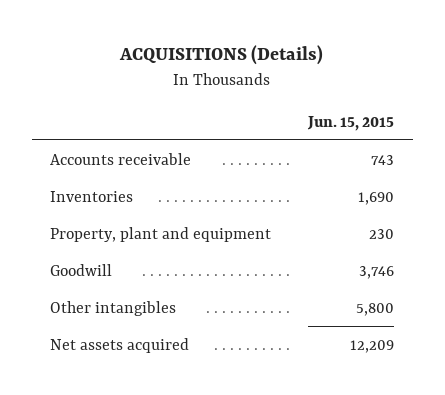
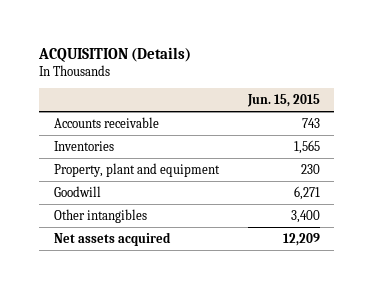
- ACQUISITIONS (Details)
+ ACQUISITION (Details)
- Inventories | 1,690
+ Inventories | 1,565
- Goodwill | 3,746
- Other intangibles | 5,800
+ Goodwill | 6,271
+ Other intangibles | 3,400

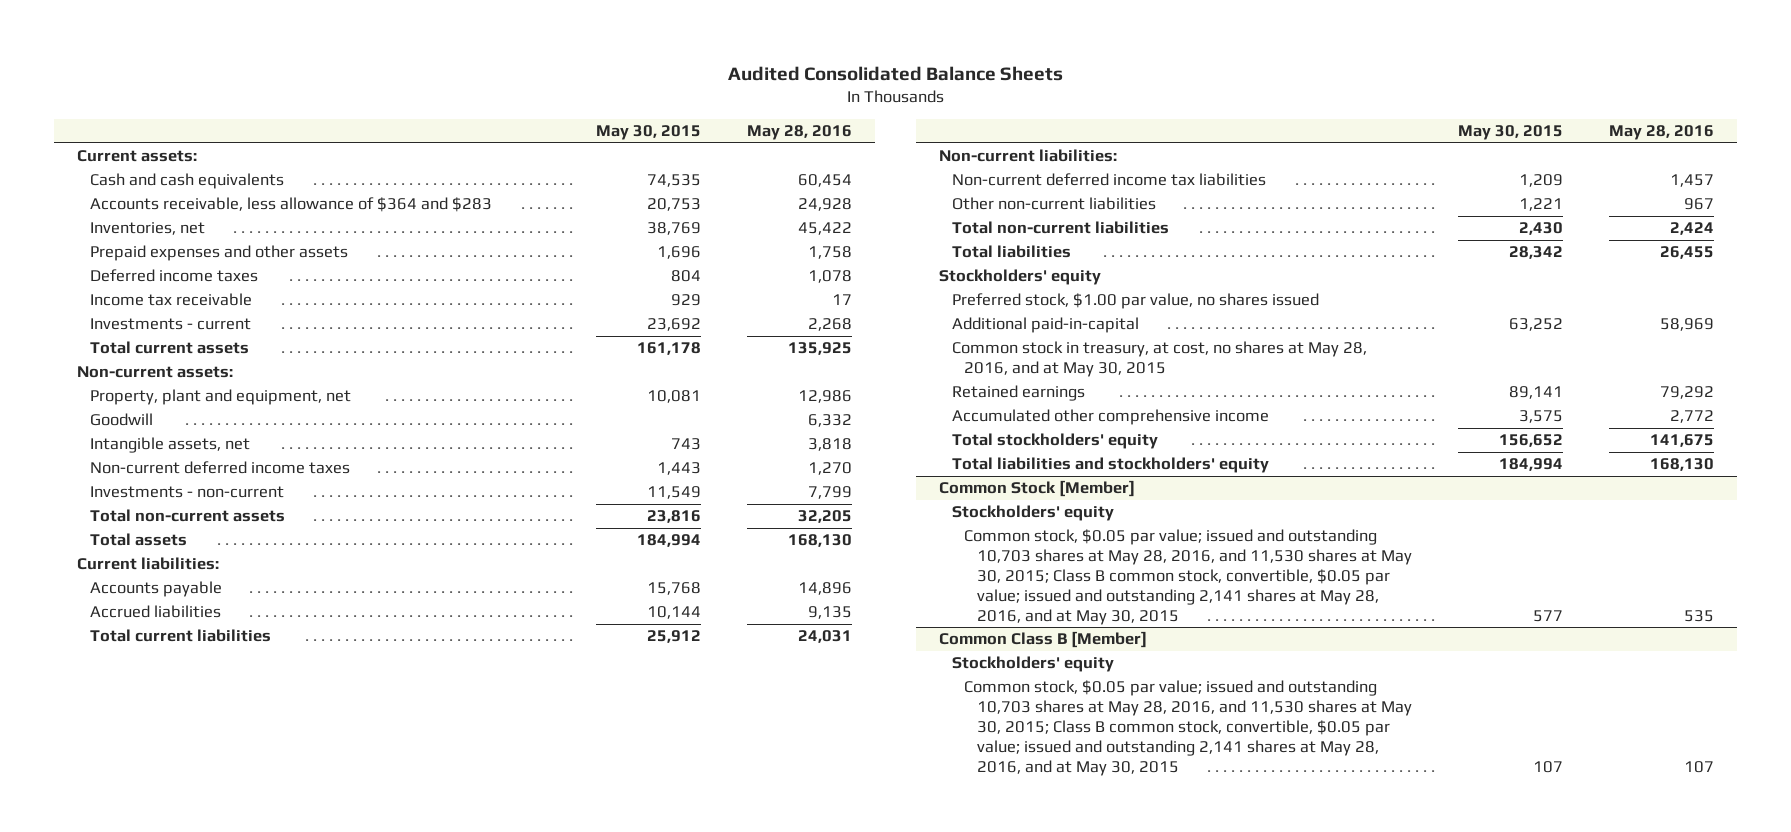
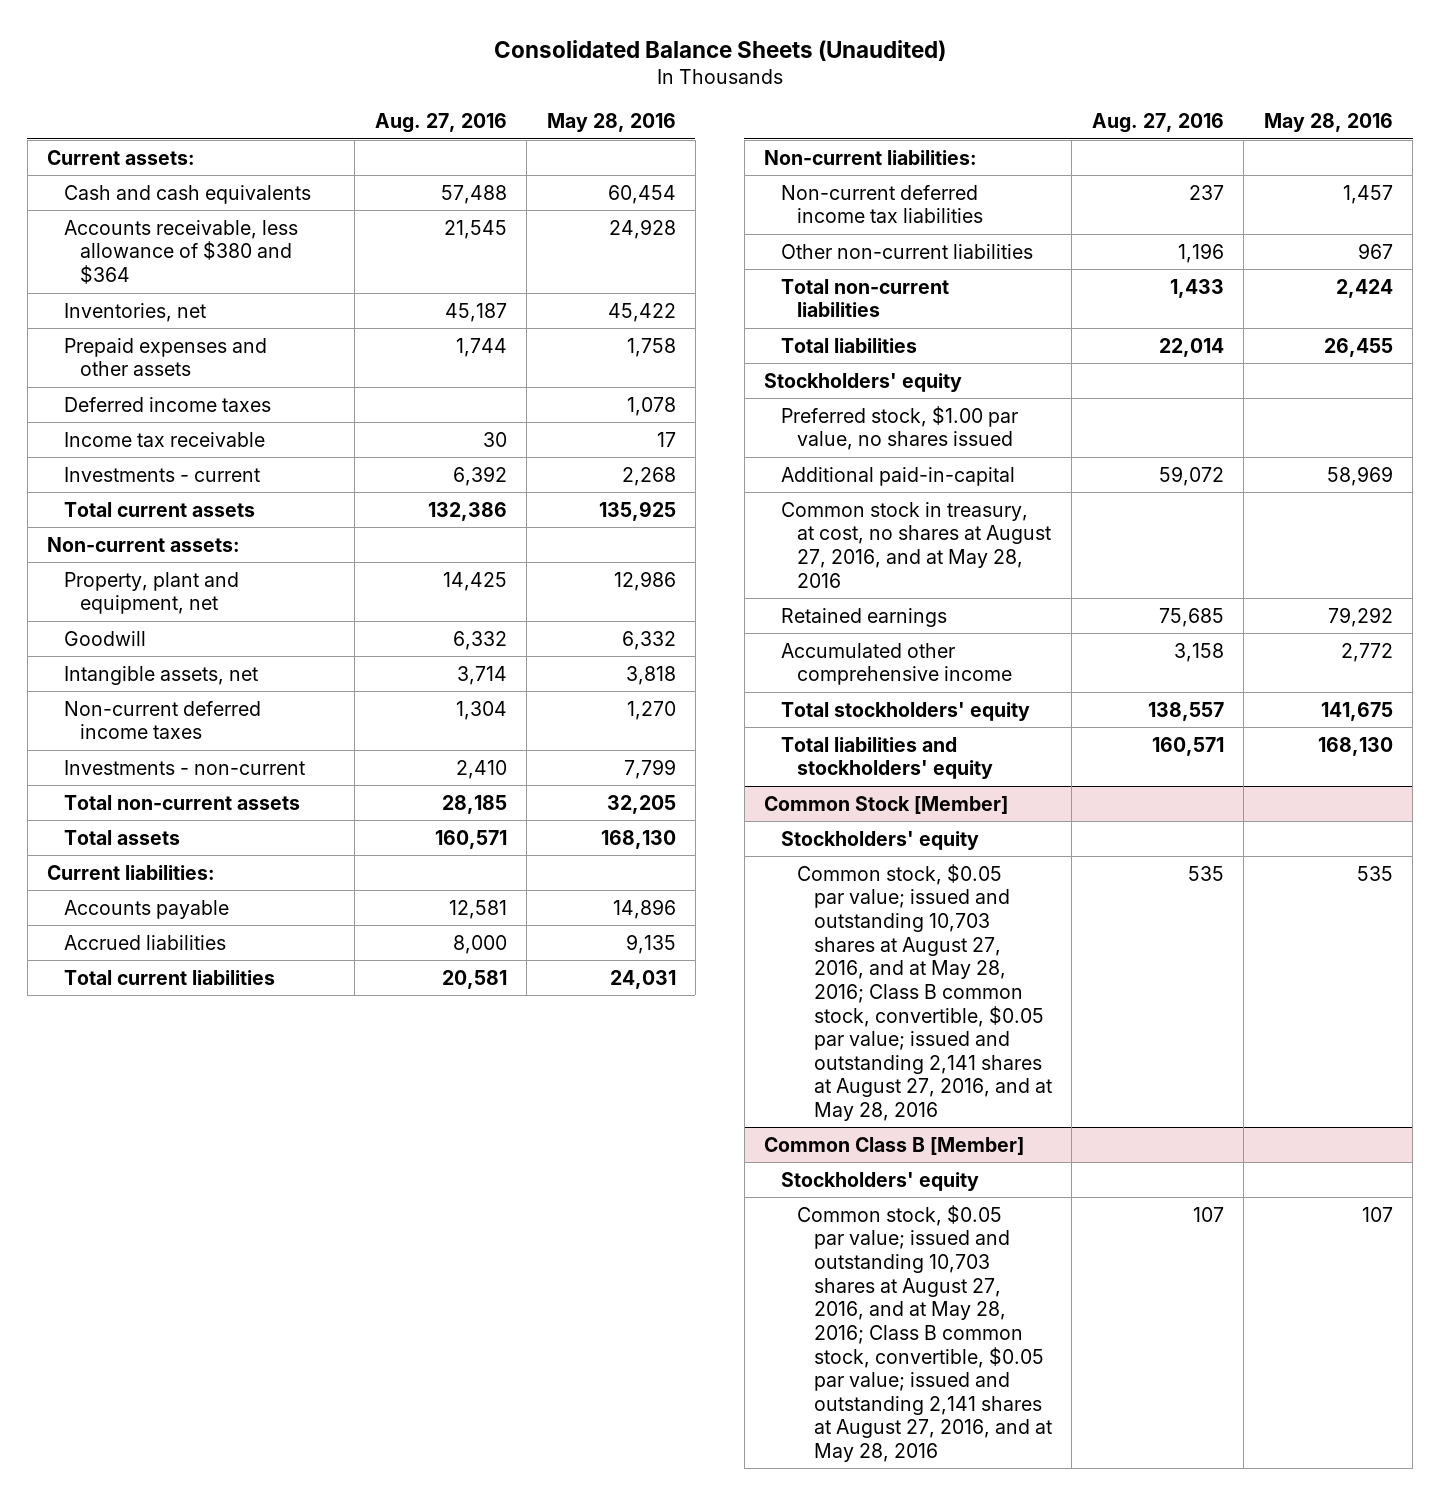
- Audited Consolidated Balance Sheets
+ Consolidated Balance Sheets (Unaudited)
- | May 30, 2015 | May 28, 2016
+ | Aug. 27, 2016 | May 28, 2016
- Accounts receivable, less allowance of $364 and $283 | 20,753 | 24,928
+ Accounts receivable, less allowance of $380 and $364 | 21,545 | 24,928
- Common stock in treasury, at cost, no shares at May 28, 2016, and at May 30, 2015
+ Common stock in treasury, at cost, no shares at August 27, 2016, and at May 28, 2016
@ Common Stock [Member]
- Common stock, $0.05 par value; issued and outstanding 10,703 shares at May 28, 2016, and 11,530 shares at May 30, 2015; Class B common stock, convertible, $0.05 par value; issued and outstanding 2,141 shares at May 28, 2016, and at May 30, 2015 | 577 | 535
+ Common stock, $0.05 par value; issued and outstanding 10,703 shares at August 27, 2016, and at May 28, 2016; Class B common stock, convertible, $0.05 par value; issued and outstanding 2,141 shares at August 27, 2016, and at May 28, 2016 | 535 | 535
@ Common Class B [Member]
- Common stock, $0.05 par value; issued and outstanding 10,703 shares at May 28, 2016, and 11,530 shares at May 30, 2015; Class B common stock, convertible, $0.05 par value; issued and outstanding 2,141 shares at May 28, 2016, and at May 30, 2015 | 107 | 107
+ Common stock, $0.05 par value; issued and outstanding 10,703 shares at August 27, 2016, and at May 28, 2016; Class B common stock, convertible, $0.05 par value; issued and outstanding 2,141 shares at August 27, 2016, and at May 28, 2016 | 107 | 107

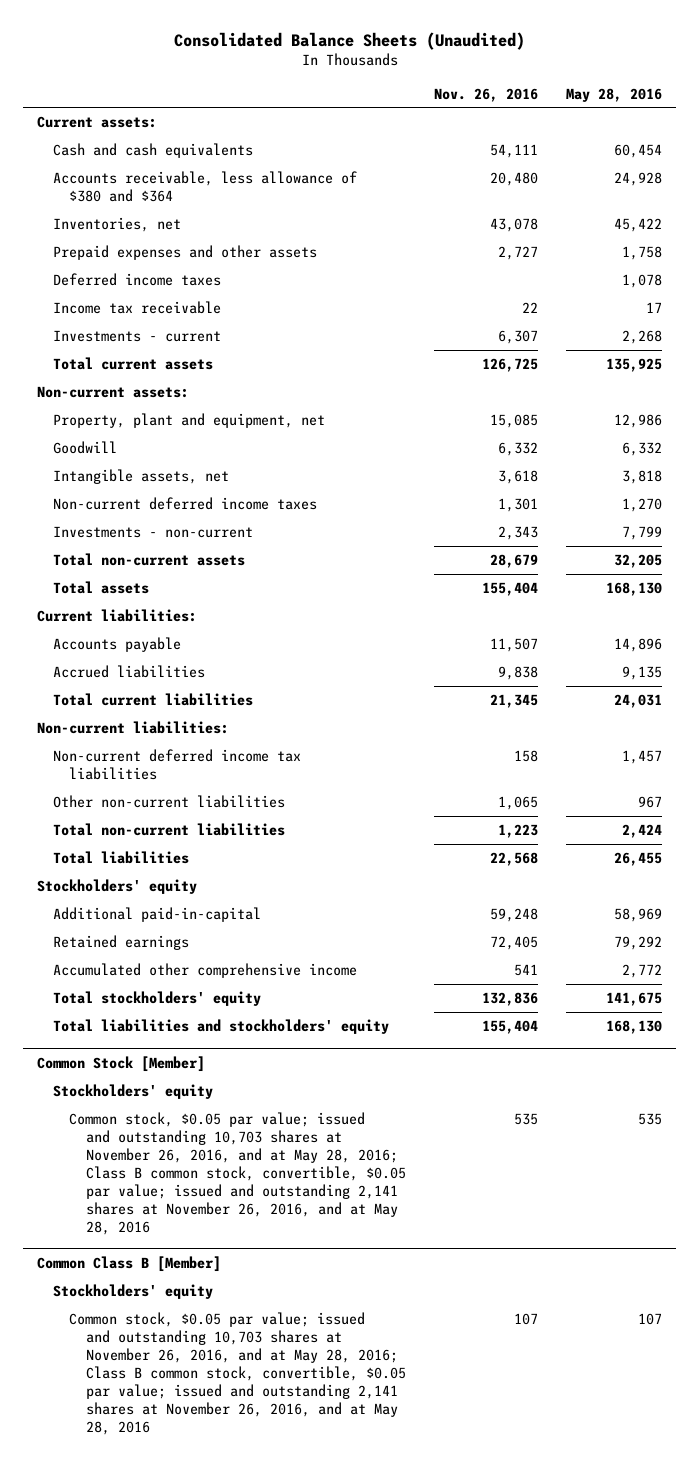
- | Aug. 27, 2016 | May 28, 2016
+ | Nov. 26, 2016 | May 28, 2016
- Preferred stock, $1.00 par value, no shares issued
- Common stock in treasury, at cost, no shares at August 27, 2016, and at May 28, 2016
@ Common Stock [Member]
- Common stock, $0.05 par value; issued and outstanding 10,703 shares at August 27, 2016, and at May 28, 2016; Class B common stock, convertible, $0.05 par value; issued and outstanding 2,141 shares at August 27, 2016, and at May 28, 2016 | 535 | 535
+ Common stock, $0.05 par value; issued and outstanding 10,703 shares at November 26, 2016, and at May 28, 2016; Class B common stock, convertible, $0.05 par value; issued and outstanding 2,141 shares at November 26, 2016, and at May 28, 2016 | 535 | 535
@ Common Class B [Member]
- Common stock, $0.05 par value; issued and outstanding 10,703 shares at August 27, 2016, and at May 28, 2016; Class B common stock, convertible, $0.05 par value; issued and outstanding 2,141 shares at August 27, 2016, and at May 28, 2016 | 107 | 107
+ Common stock, $0.05 par value; issued and outstanding 10,703 shares at November 26, 2016, and at May 28, 2016; Class B common stock, convertible, $0.05 par value; issued and outstanding 2,141 shares at November 26, 2016, and at May 28, 2016 | 107 | 107

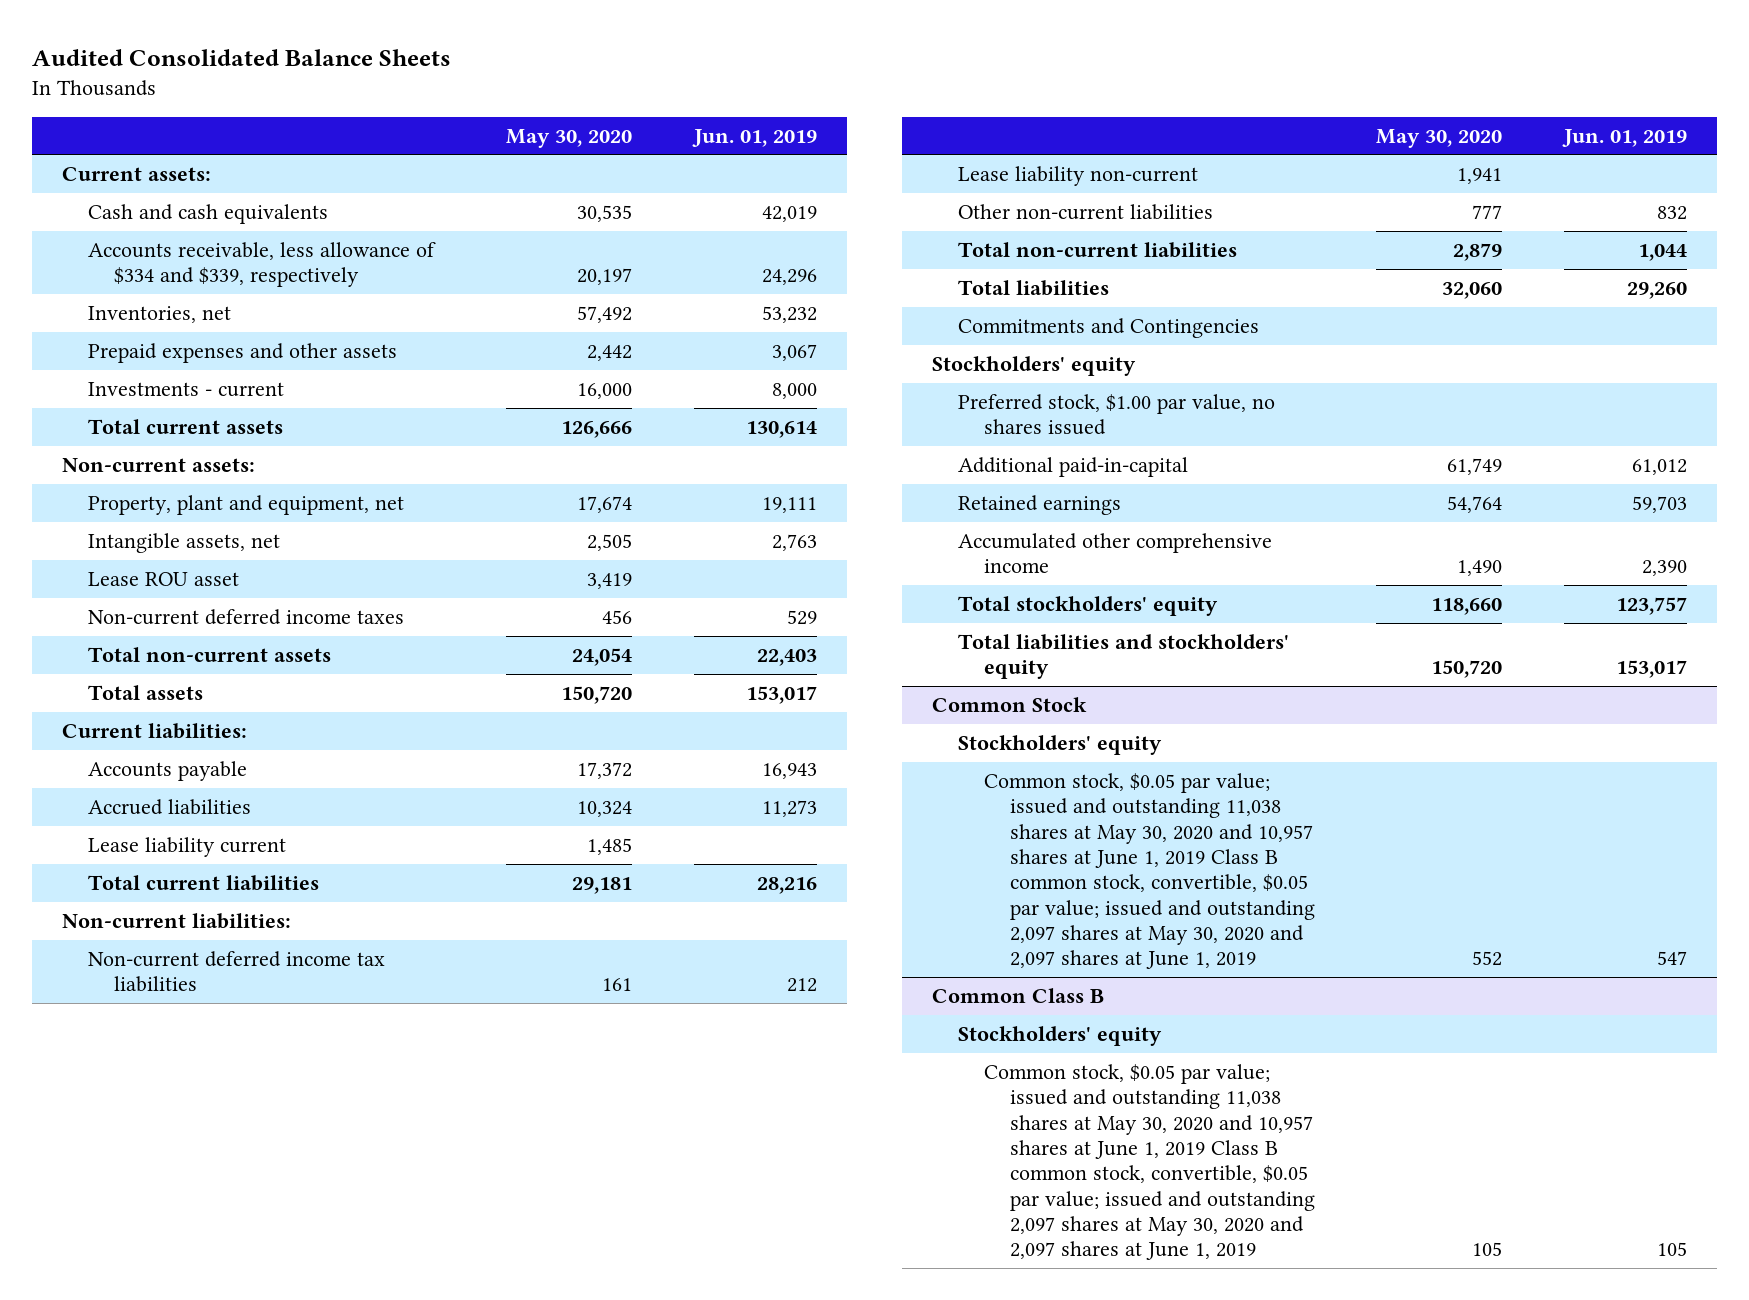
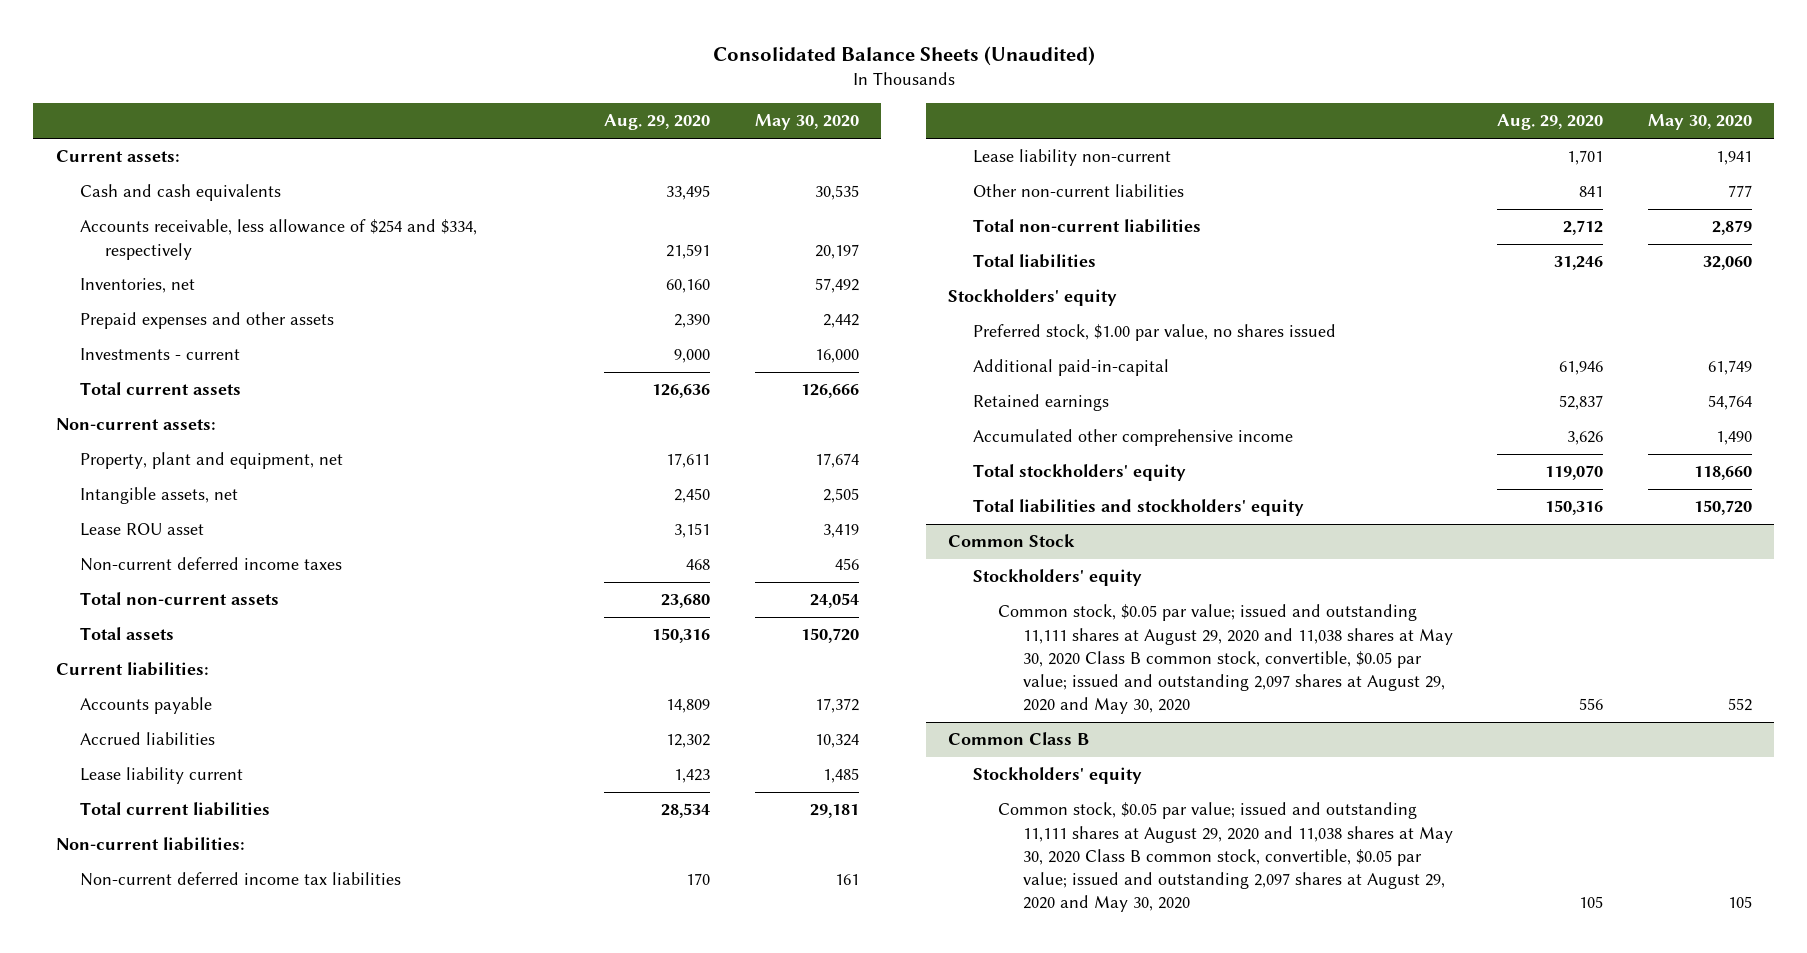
- Audited Consolidated Balance Sheets
+ Consolidated Balance Sheets (Unaudited)
- | May 30, 2020 | Jun. 01, 2019
+ | Aug. 29, 2020 | May 30, 2020
- Accounts receivable, less allowance of $334 and $339, respectively | 20,197 | 24,296
+ Accounts receivable, less allowance of $254 and $334, respectively | 21,591 | 20,197
- Commitments and Contingencies
@ Common Stock
- Common stock, $0.05 par value; issued and outstanding 11,038 shares at May 30, 2020 and 10,957 shares at June 1, 2019 Class B common stock, convertible, $0.05 par value; issued and outstanding 2,097 shares at May 30, 2020 and 2,097 shares at June 1, 2019 | 552 | 547
+ Common stock, $0.05 par value; issued and outstanding 11,111 shares at August 29, 2020 and 11,038 shares at May 30, 2020 Class B common stock, convertible, $0.05 par value; issued and outstanding 2,097 shares at August 29, 2020 and May 30, 2020 | 556 | 552
@ Common Class B
- Common stock, $0.05 par value; issued and outstanding 11,038 shares at May 30, 2020 and 10,957 shares at June 1, 2019 Class B common stock, convertible, $0.05 par value; issued and outstanding 2,097 shares at May 30, 2020 and 2,097 shares at June 1, 2019 | 105 | 105
+ Common stock, $0.05 par value; issued and outstanding 11,111 shares at August 29, 2020 and 11,038 shares at May 30, 2020 Class B common stock, convertible, $0.05 par value; issued and outstanding 2,097 shares at August 29, 2020 and May 30, 2020 | 105 | 105

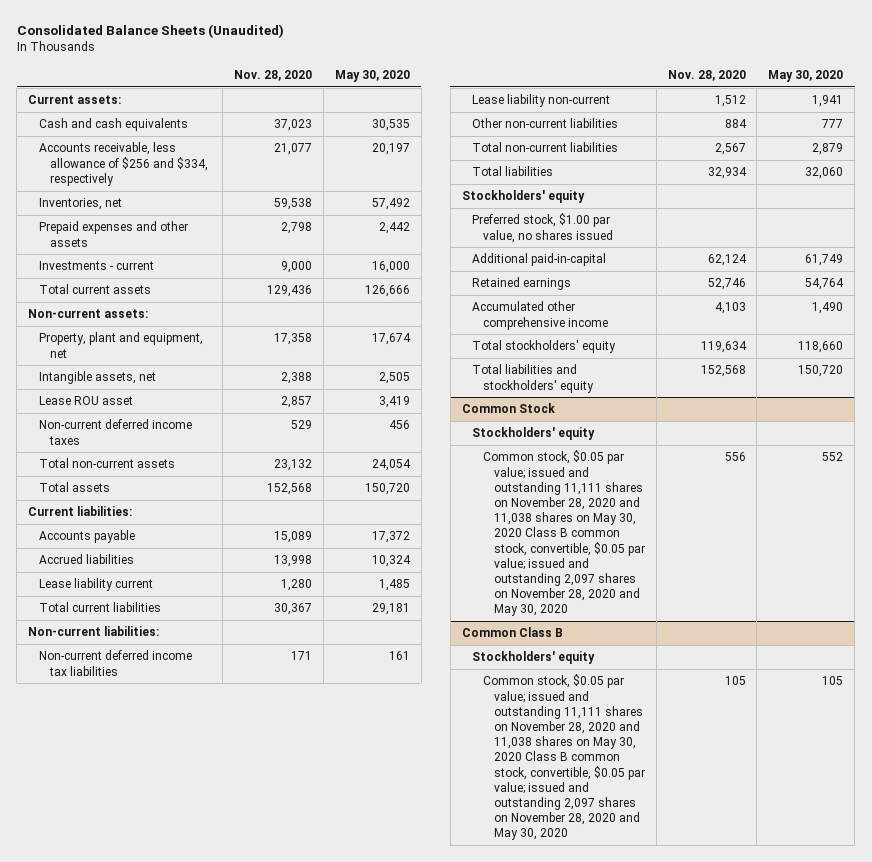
- | Aug. 29, 2020 | May 30, 2020
+ | Nov. 28, 2020 | May 30, 2020
- Accounts receivable, less allowance of $254 and $334, respectively | 21,591 | 20,197
+ Accounts receivable, less allowance of $256 and $334, respectively | 21,077 | 20,197
@ Common Stock
- Common stock, $0.05 par value; issued and outstanding 11,111 shares at August 29, 2020 and 11,038 shares at May 30, 2020 Class B common stock, convertible, $0.05 par value; issued and outstanding 2,097 shares at August 29, 2020 and May 30, 2020 | 556 | 552
+ Common stock, $0.05 par value; issued and outstanding 11,111 shares on November 28, 2020 and 11,038 shares on May 30, 2020 Class B common stock, convertible, $0.05 par value; issued and outstanding 2,097 shares on November 28, 2020 and May 30, 2020 | 556 | 552
@ Common Class B
- Common stock, $0.05 par value; issued and outstanding 11,111 shares at August 29, 2020 and 11,038 shares at May 30, 2020 Class B common stock, convertible, $0.05 par value; issued and outstanding 2,097 shares at August 29, 2020 and May 30, 2020 | 105 | 105
+ Common stock, $0.05 par value; issued and outstanding 11,111 shares on November 28, 2020 and 11,038 shares on May 30, 2020 Class B common stock, convertible, $0.05 par value; issued and outstanding 2,097 shares on November 28, 2020 and May 30, 2020 | 105 | 105

